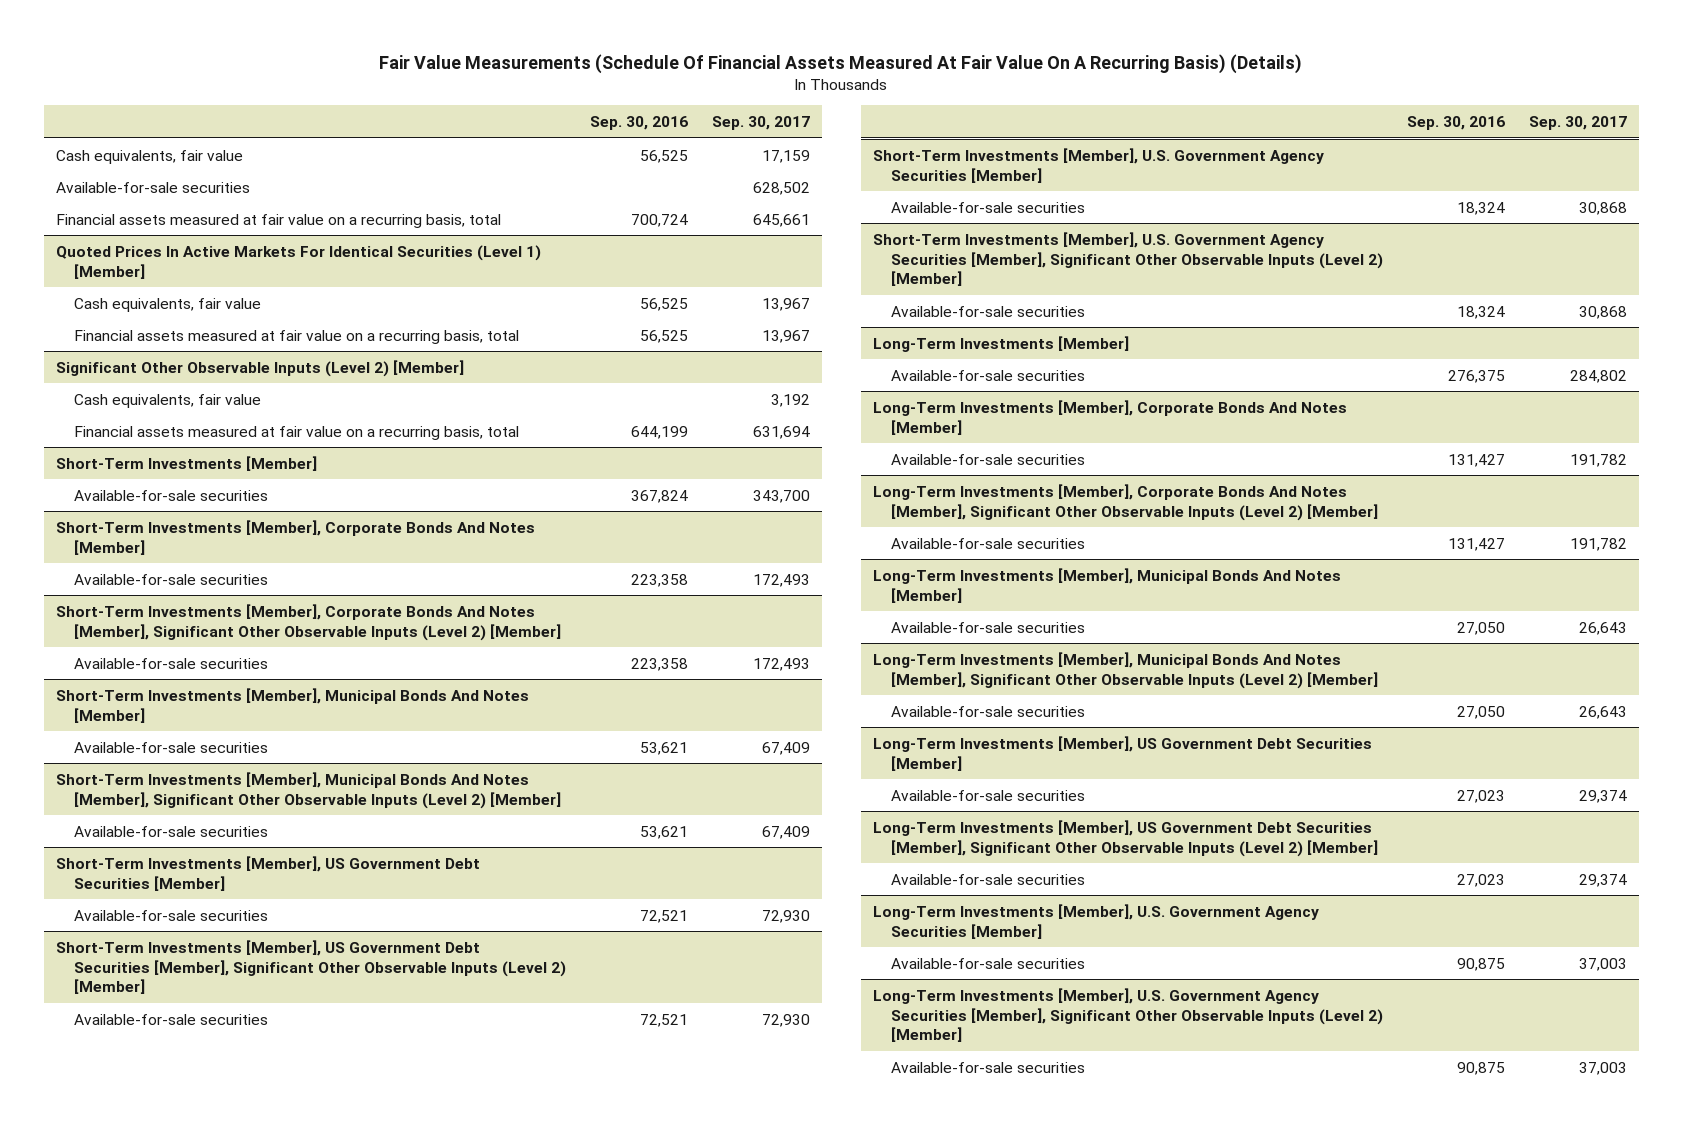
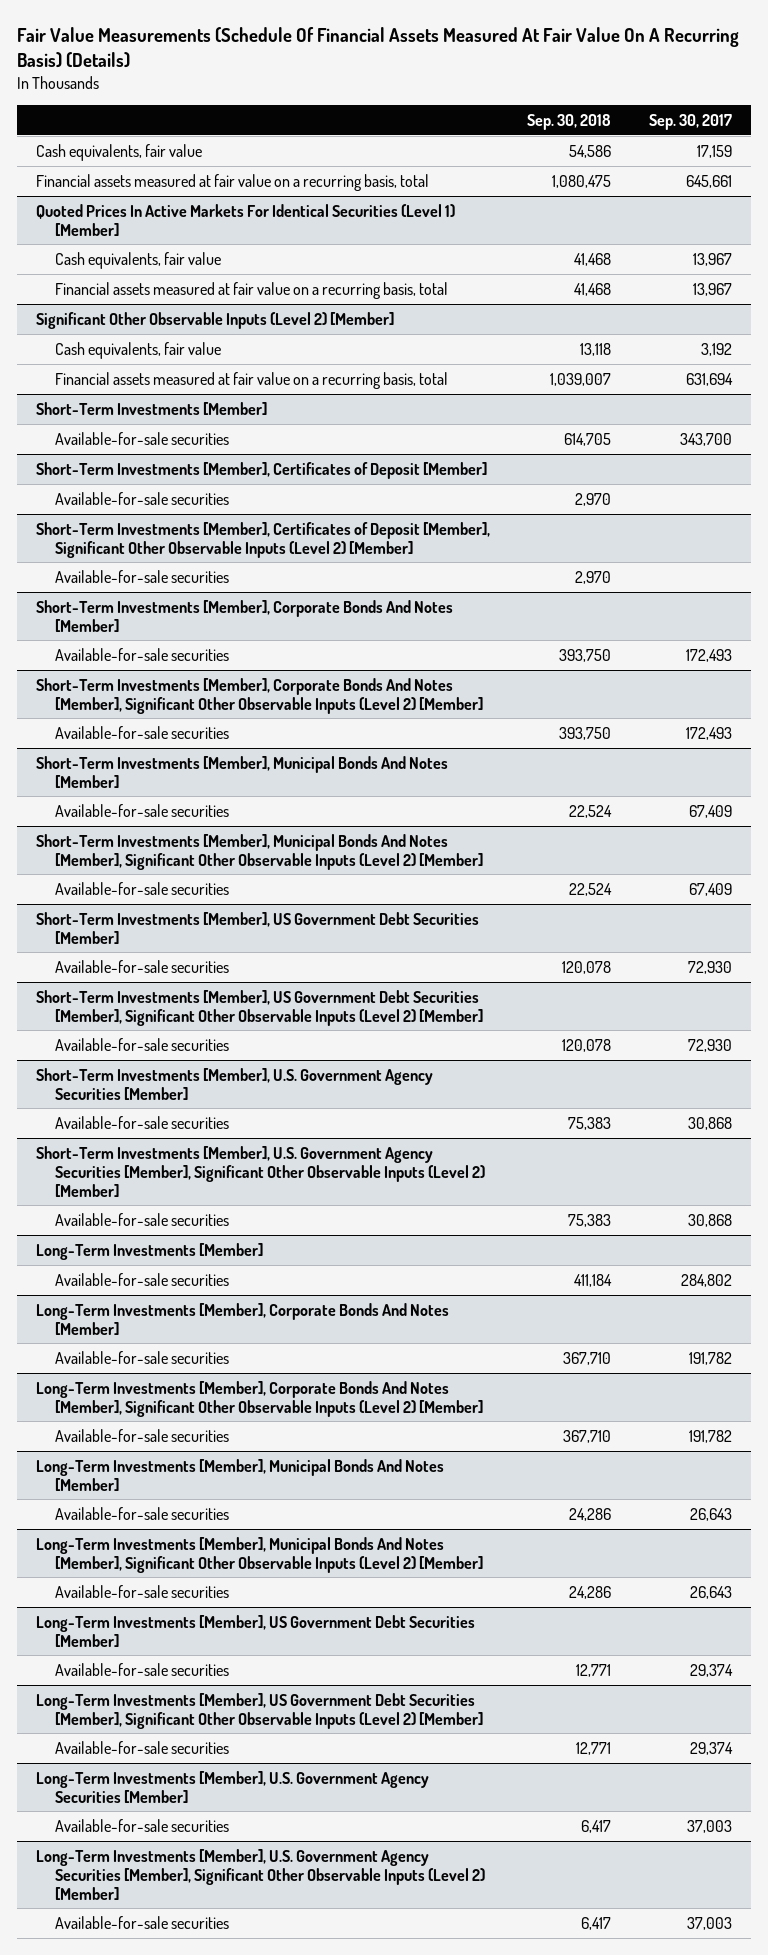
- | Sep. 30, 2016 | Sep. 30, 2017
+ | Sep. 30, 2018 | Sep. 30, 2017
- Available-for-sale securities | | 628,502
+ Short-Term Investments [Member], Certificates of Deposit [Member]
+ Available-for-sale securities | 2,970 |
+ Short-Term Investments [Member], Certificates of Deposit [Member], Significant Other Observable Inputs (Level 2) [Member]
+ Available-for-sale securities | 2,970 |

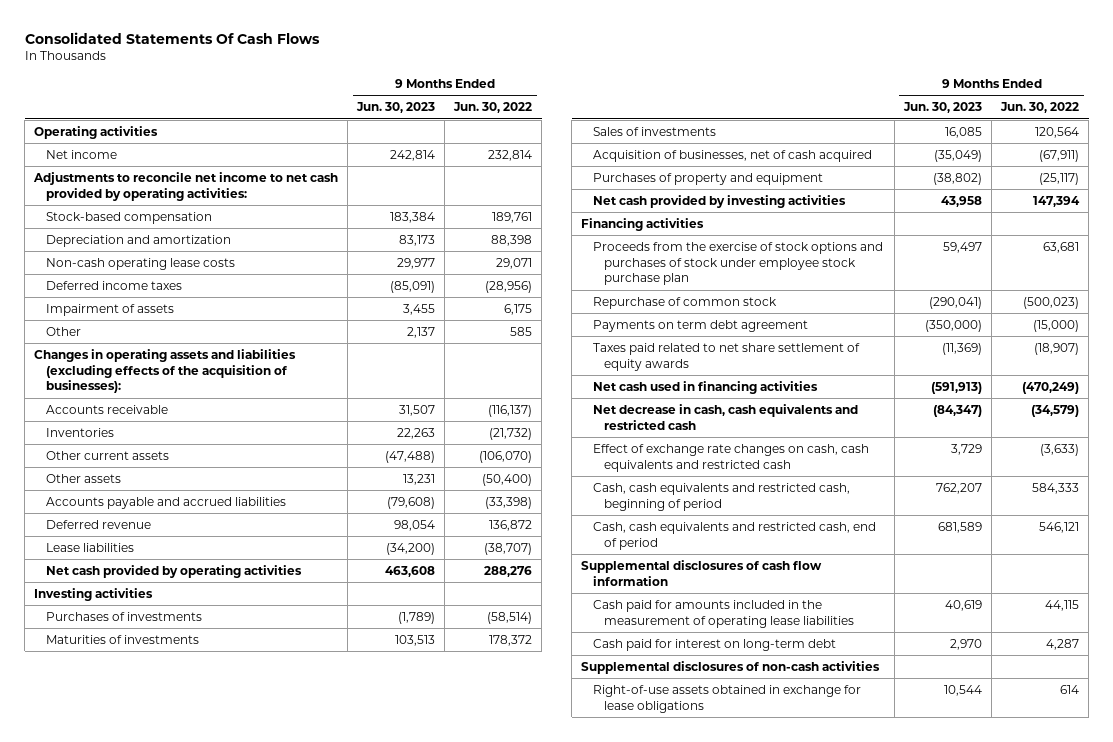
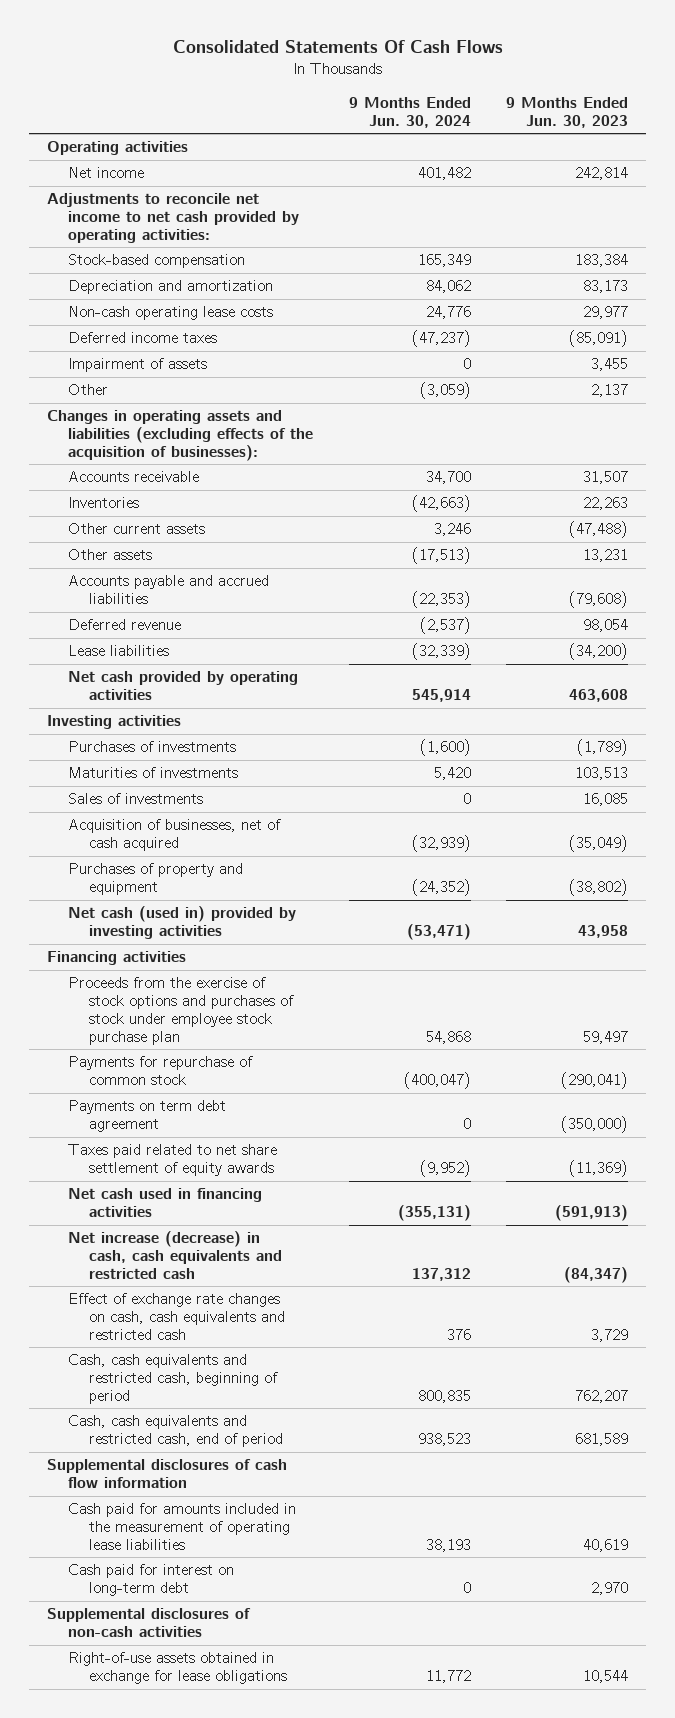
- | 9 Months Ended Jun. 30, 2023 | 9 Months Ended Jun. 30, 2022
+ | 9 Months Ended Jun. 30, 2024 | 9 Months Ended Jun. 30, 2023
- Net cash provided by investing activities | 43,958 | 147,394
+ Net cash (used in) provided by investing activities | (53,471) | 43,958
- Repurchase of common stock | (290,041) | (500,023)
+ Payments for repurchase of common stock | (400,047) | (290,041)
- Net decrease in cash, cash equivalents and restricted cash | (84,347) | (34,579)
+ Net increase (decrease) in cash, cash equivalents and restricted cash | 137,312 | (84,347)

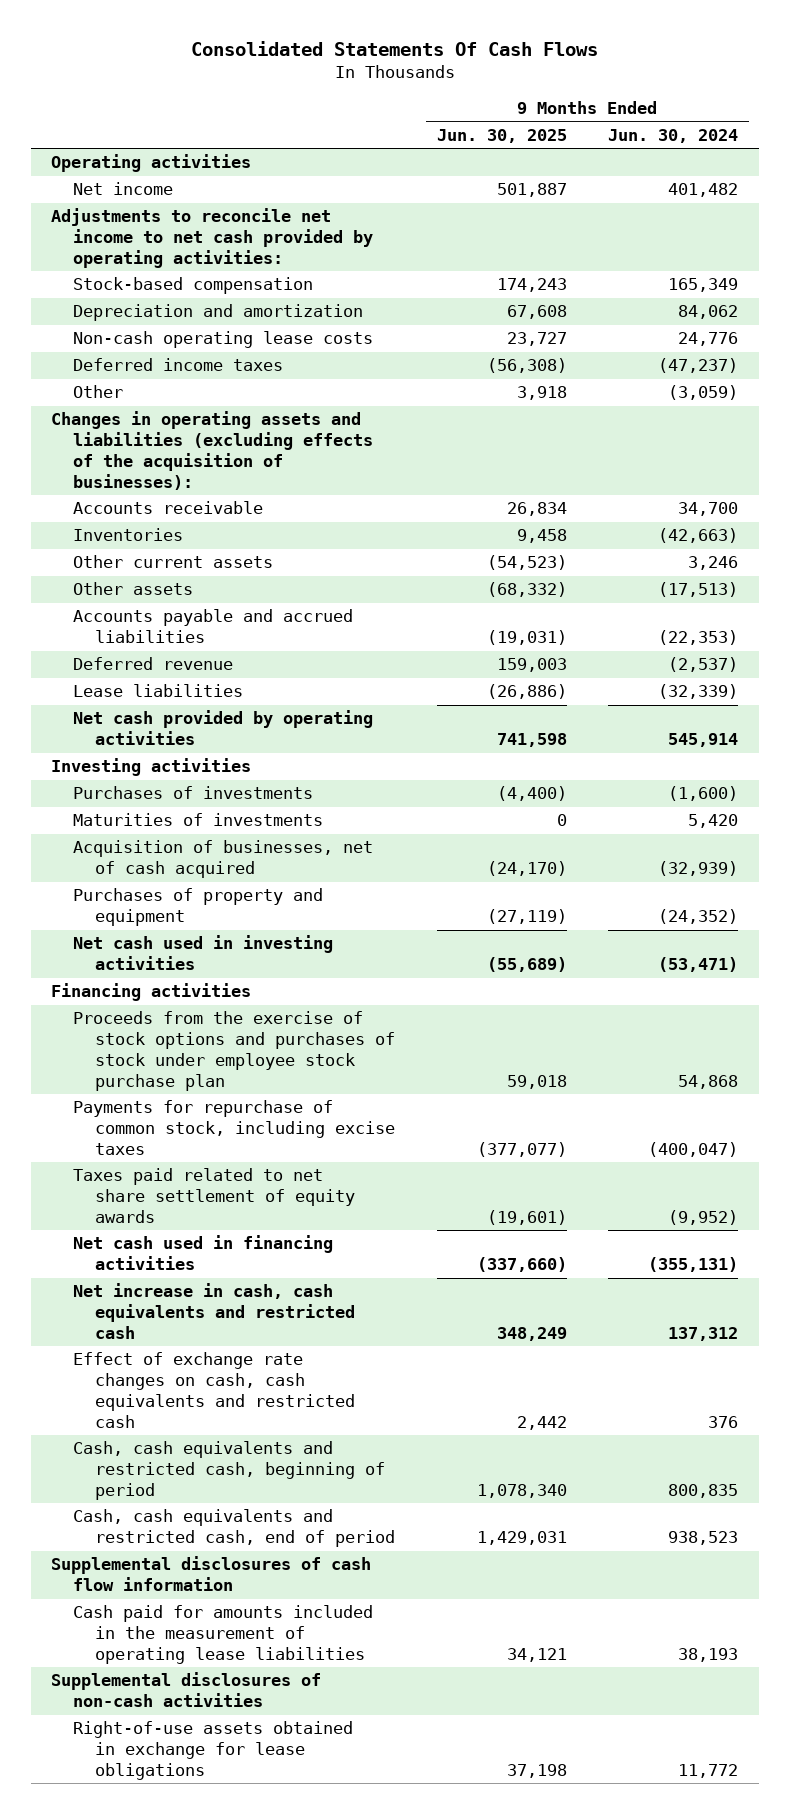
- | 9 Months Ended Jun. 30, 2024 | 9 Months Ended Jun. 30, 2023
+ | 9 Months Ended Jun. 30, 2025 | 9 Months Ended Jun. 30, 2024
- Impairment of assets | 0 | 3,455
- Sales of investments | 0 | 16,085
- Net cash (used in) provided by investing activities | (53,471) | 43,958
+ Net cash used in investing activities | (55,689) | (53,471)
- Payments for repurchase of common stock | (400,047) | (290,041)
- Payments on term debt agreement | 0 | (350,000)
+ Payments for repurchase of common stock, including excise taxes | (377,077) | (400,047)
- Net increase (decrease) in cash, cash equivalents and restricted cash | 137,312 | (84,347)
+ Net increase in cash, cash equivalents and restricted cash | 348,249 | 137,312
- Cash paid for interest on long-term debt | 0 | 2,970

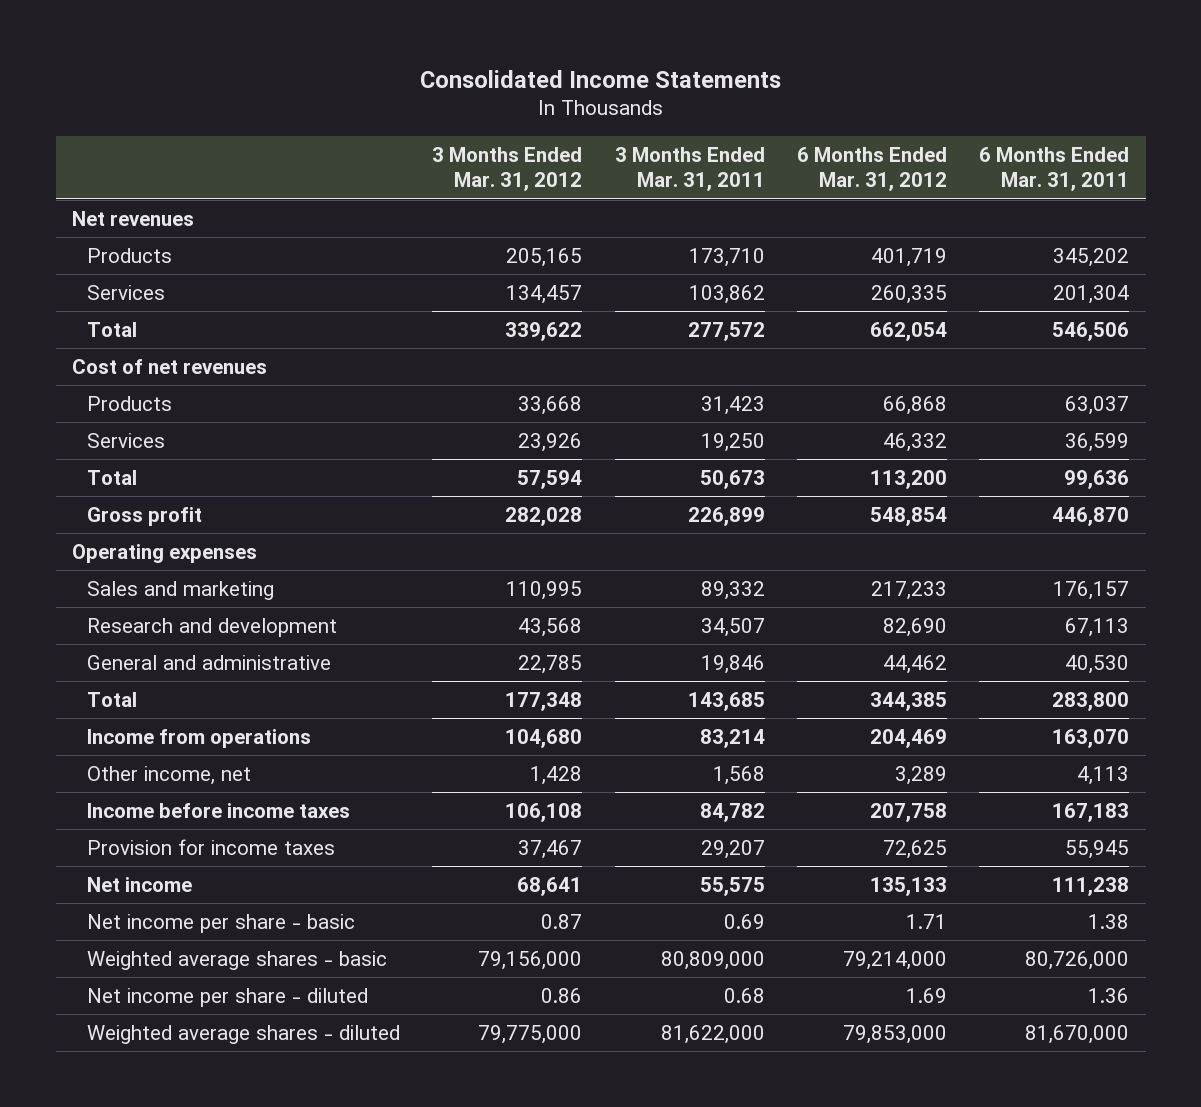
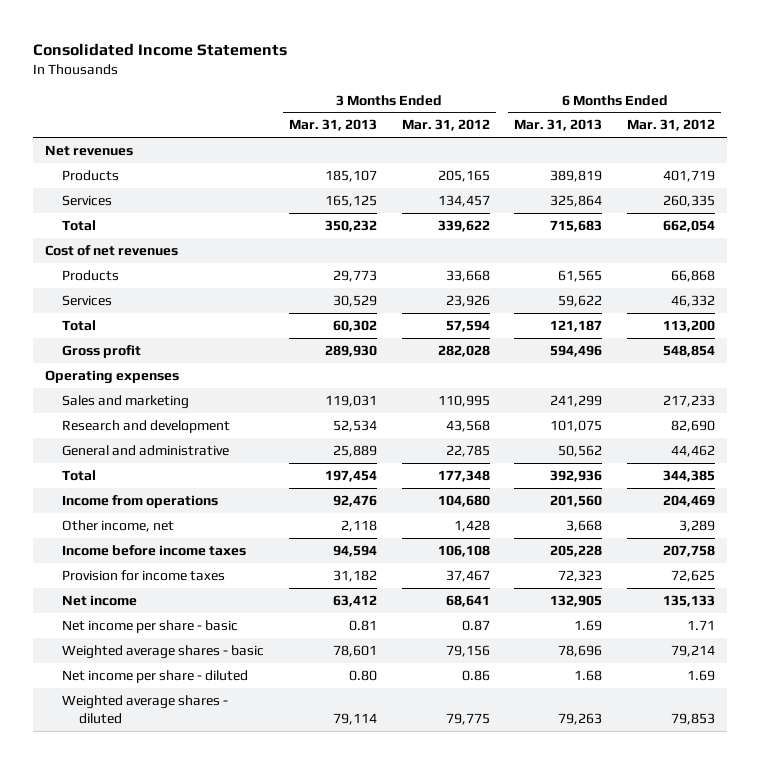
- | 3 Months Ended Mar. 31, 2012 | 3 Months Ended Mar. 31, 2011 | 6 Months Ended Mar. 31, 2012 | 6 Months Ended Mar. 31, 2011
+ | 3 Months Ended Mar. 31, 2013 | 3 Months Ended Mar. 31, 2012 | 6 Months Ended Mar. 31, 2013 | 6 Months Ended Mar. 31, 2012
- Weighted average shares - basic | 79,156,000 | 80,809,000 | 79,214,000 | 80,726,000
+ Weighted average shares - basic | 78,601 | 79,156 | 78,696 | 79,214
- Weighted average shares - diluted | 79,775,000 | 81,622,000 | 79,853,000 | 81,670,000
+ Weighted average shares - diluted | 79,114 | 79,775 | 79,263 | 79,853

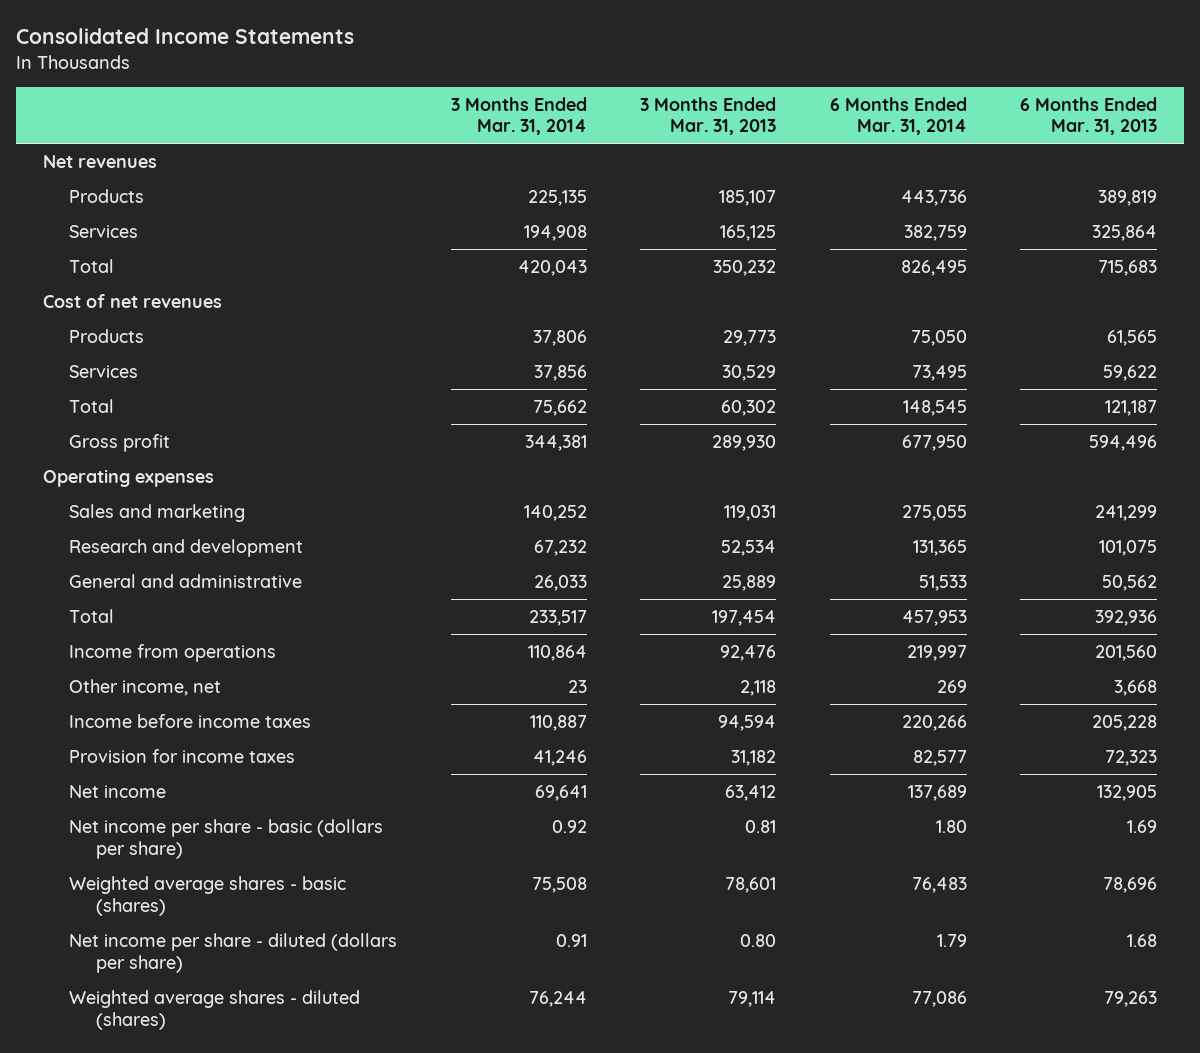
- | 3 Months Ended Mar. 31, 2013 | 3 Months Ended Mar. 31, 2012 | 6 Months Ended Mar. 31, 2013 | 6 Months Ended Mar. 31, 2012
+ | 3 Months Ended Mar. 31, 2014 | 3 Months Ended Mar. 31, 2013 | 6 Months Ended Mar. 31, 2014 | 6 Months Ended Mar. 31, 2013
- Net income per share - basic | 0.81 | 0.87 | 1.69 | 1.71
- Weighted average shares - basic | 78,601 | 79,156 | 78,696 | 79,214
- Net income per share - diluted | 0.80 | 0.86 | 1.68 | 1.69
- Weighted average shares - diluted | 79,114 | 79,775 | 79,263 | 79,853
+ Net income per share - basic (dollars per share) | 0.92 | 0.81 | 1.80 | 1.69
+ Weighted average shares - basic (shares) | 75,508 | 78,601 | 76,483 | 78,696
+ Net income per share - diluted (dollars per share) | 0.91 | 0.80 | 1.79 | 1.68
+ Weighted average shares - diluted (shares) | 76,244 | 79,114 | 77,086 | 79,263

